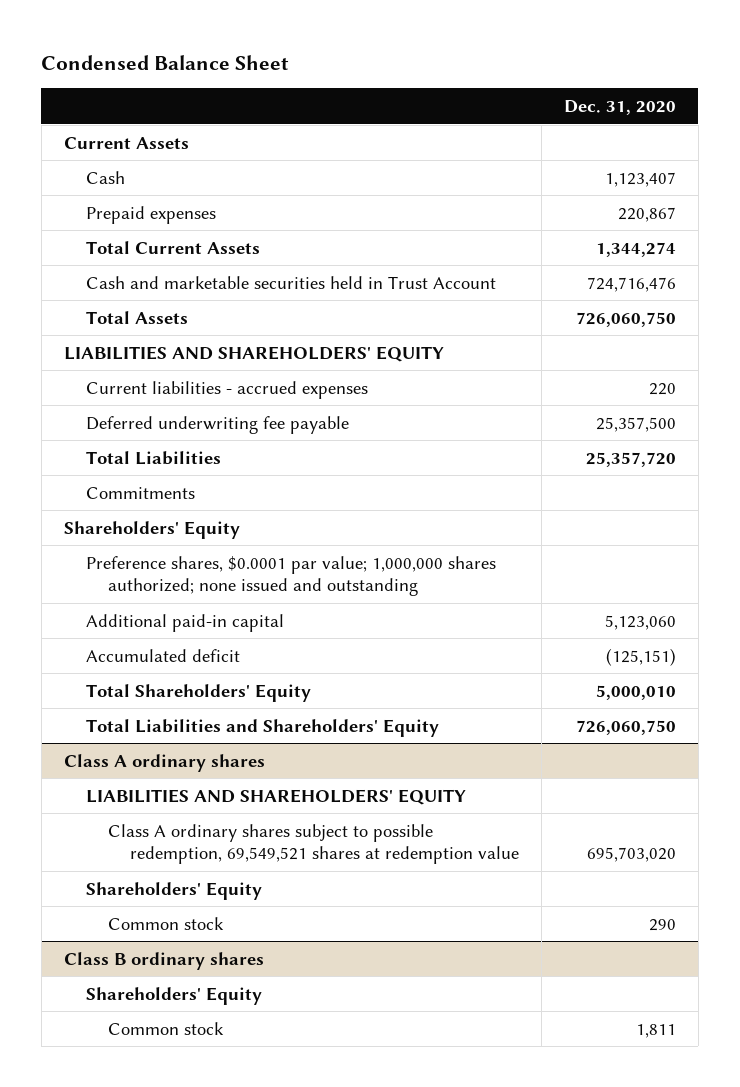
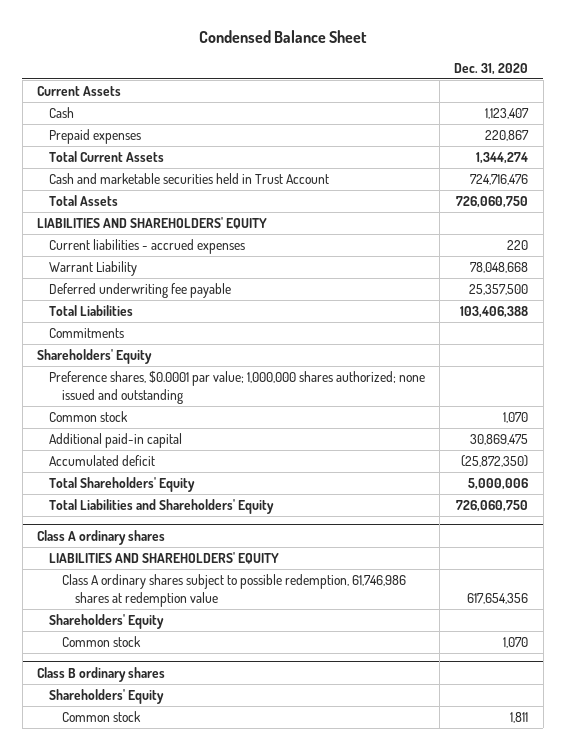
+ Warrant Liability | 78,048,668
- Total Liabilities | 25,357,720
+ Total Liabilities | 103,406,388
- Additional paid-in capital | 5,123,060
- Accumulated deficit | (125,151)
- Total Shareholders' Equity | 5,000,010
+ Common stock | 1,070
+ Additional paid-in capital | 30,869,475
+ Accumulated deficit | (25,872,350)
+ Total Shareholders' Equity | 5,000,006
@ Class A ordinary shares
- Class A ordinary shares subject to possible redemption, 69,549,521 shares at redemption value | 695,703,020
+ Class A ordinary shares subject to possible redemption, 61,746,986 shares at redemption value | 617,654,356
- Common stock | 290
+ Common stock | 1,070

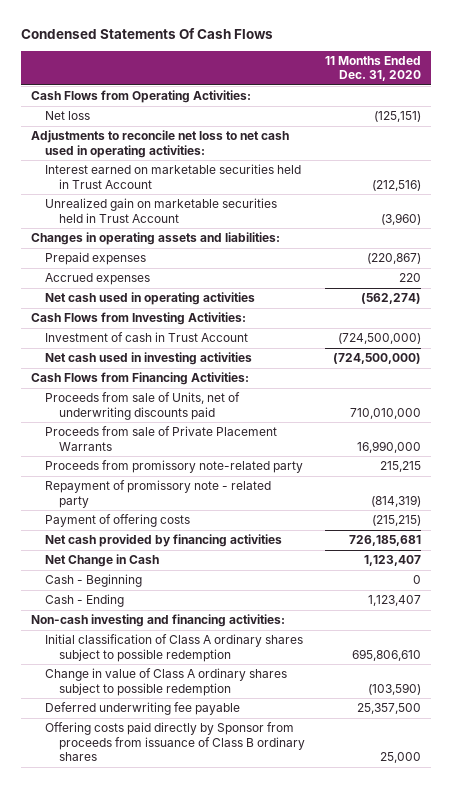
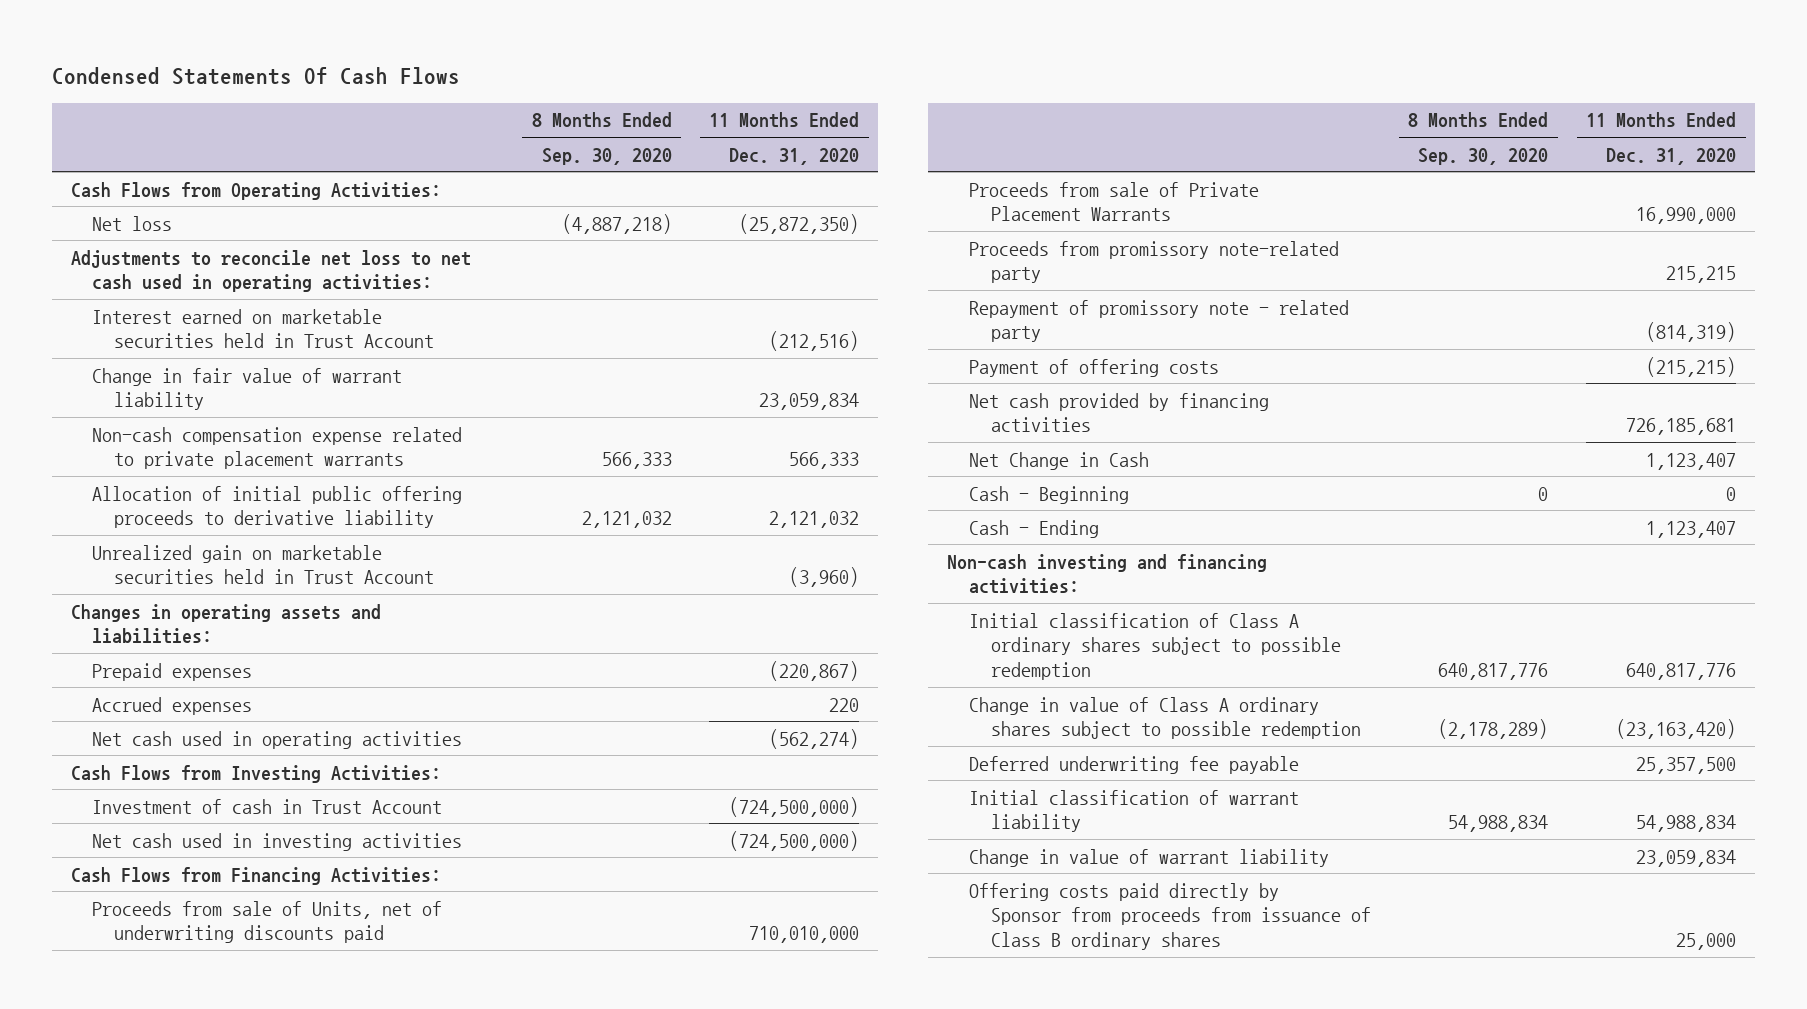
- | 11 Months Ended Dec. 31, 2020
+ | 8 Months Ended Sep. 30, 2020 | 11 Months Ended Dec. 31, 2020
- Net loss | (125,151)
+ Net loss | (4,887,218) | (25,872,350)
+ Change in fair value of warrant liability | | 23,059,834
+ Non-cash compensation expense related to private placement warrants | 566,333 | 566,333
+ Allocation of initial public offering proceeds to derivative liability | 2,121,032 | 2,121,032
- Initial classification of Class A ordinary shares subject to possible redemption | 695,806,610
- Change in value of Class A ordinary shares subject to possible redemption | (103,590)
+ Initial classification of Class A ordinary shares subject to possible redemption | 640,817,776 | 640,817,776
+ Change in value of Class A ordinary shares subject to possible redemption | (2,178,289) | (23,163,420)
+ Initial classification of warrant liability | 54,988,834 | 54,988,834
+ Change in value of warrant liability | | 23,059,834

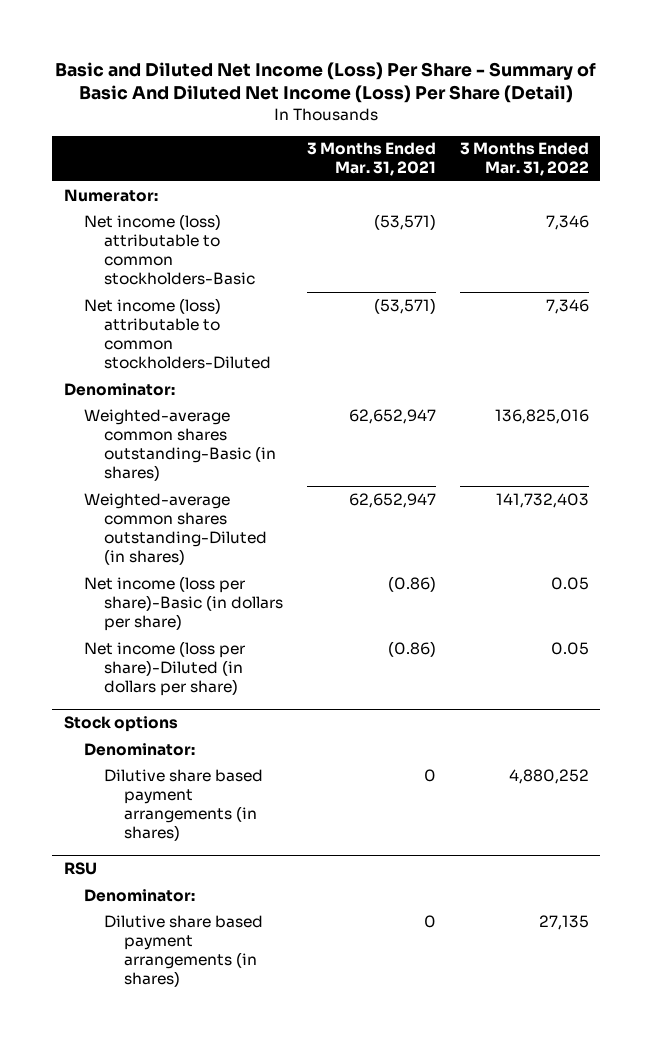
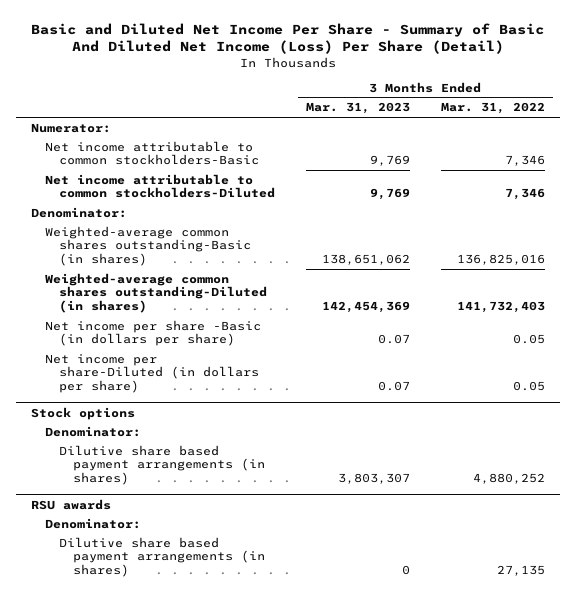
- Basic and Diluted Net Income (Loss) Per Share - Summary of Basic And Diluted Net Income (Loss) Per Share (Detail)
+ Basic and Diluted Net Income Per Share - Summary of Basic And Diluted Net Income (Loss) Per Share (Detail)
- | 3 Months Ended Mar. 31, 2021 | 3 Months Ended Mar. 31, 2022
+ | 3 Months Ended Mar. 31, 2023 | 3 Months Ended Mar. 31, 2022
- Net income (loss) attributable to common stockholders-Basic | (53,571) | 7,346
- Net income (loss) attributable to common stockholders-Diluted | (53,571) | 7,346
+ Net income attributable to common stockholders-Basic | 9,769 | 7,346
+ Net income attributable to common stockholders-Diluted | 9,769 | 7,346
- Net income (loss per share)-Basic (in dollars per share) | (0.86) | 0.05
- Net income (loss per share)-Diluted (in dollars per share) | (0.86) | 0.05
+ Net income per share -Basic (in dollars per share) | 0.07 | 0.05
+ Net income per share-Diluted (in dollars per share) | 0.07 | 0.05
- RSU
+ RSU awards

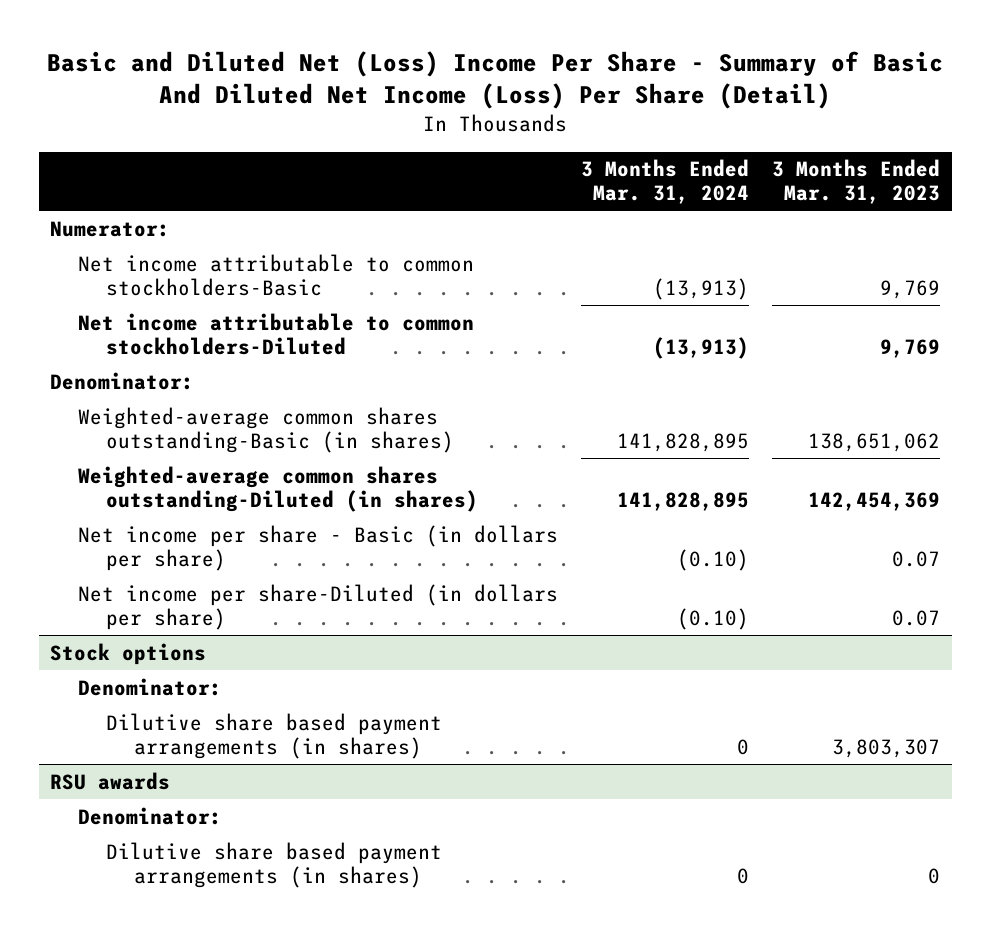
- Basic and Diluted Net Income Per Share - Summary of Basic And Diluted Net Income (Loss) Per Share (Detail)
+ Basic and Diluted Net (Loss) Income Per Share - Summary of Basic And Diluted Net Income (Loss) Per Share (Detail)
- | 3 Months Ended Mar. 31, 2023 | 3 Months Ended Mar. 31, 2022
+ | 3 Months Ended Mar. 31, 2024 | 3 Months Ended Mar. 31, 2023
- Net income per share -Basic (in dollars per share) | 0.07 | 0.05
+ Net income per share - Basic (in dollars per share) | (0.10) | 0.07

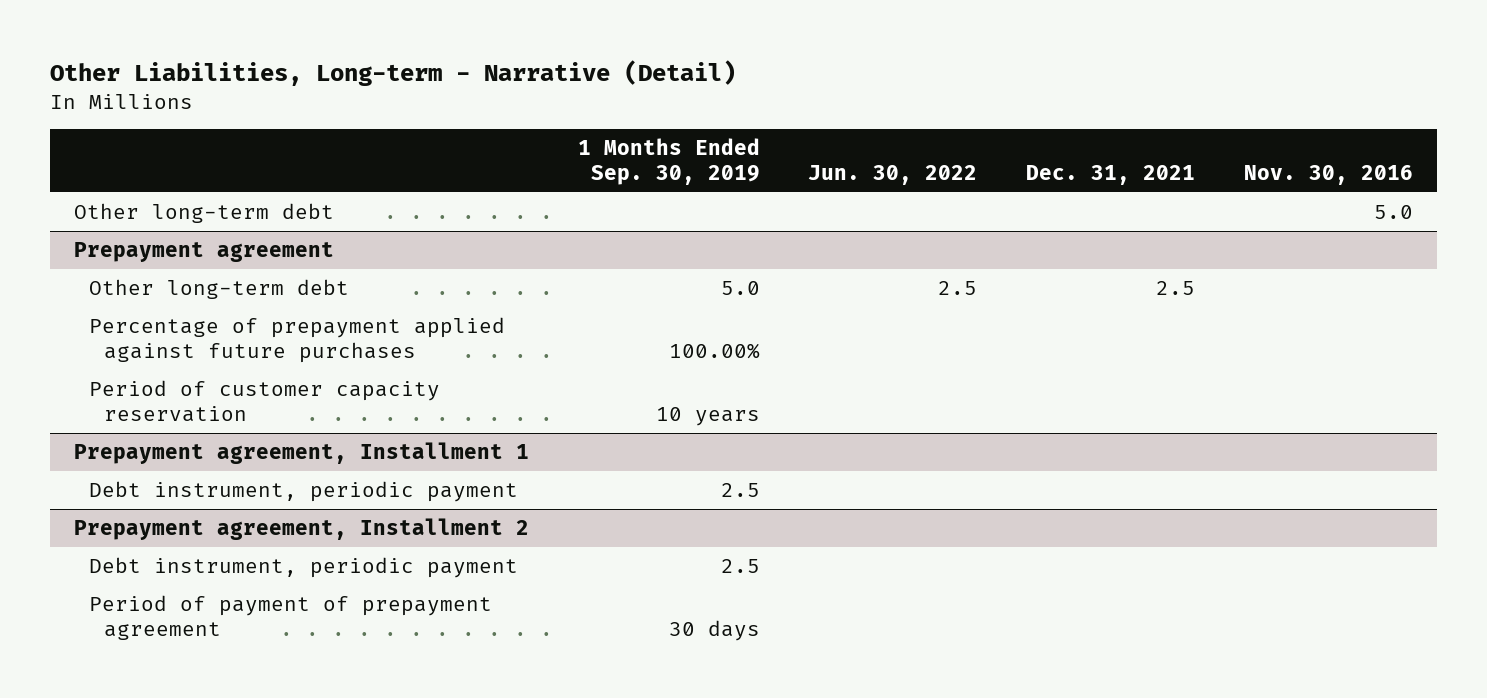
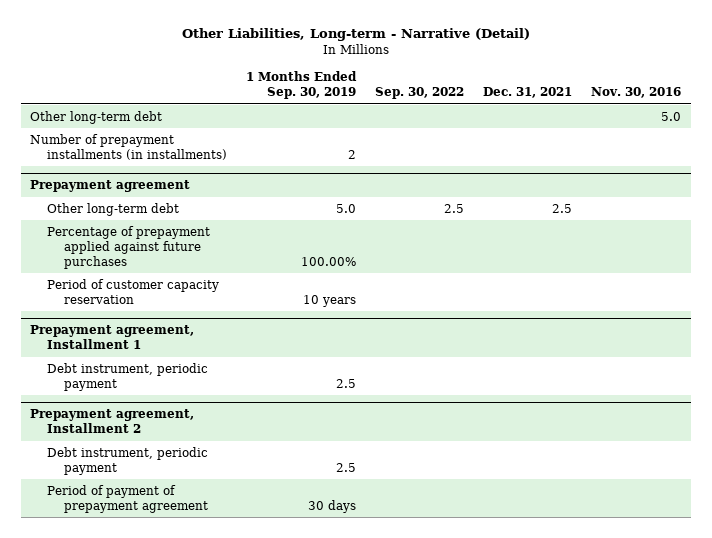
- | 1 Months Ended Sep. 30, 2019 | Jun. 30, 2022 | Dec. 31, 2021 | Nov. 30, 2016
+ | 1 Months Ended Sep. 30, 2019 | Sep. 30, 2022 | Dec. 31, 2021 | Nov. 30, 2016
+ Number of prepayment installments (in installments) | 2 | | |

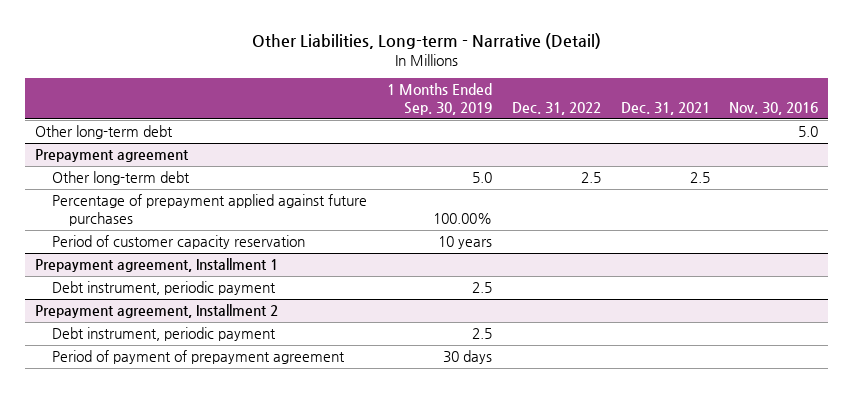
- | 1 Months Ended Sep. 30, 2019 | Sep. 30, 2022 | Dec. 31, 2021 | Nov. 30, 2016
+ | 1 Months Ended Sep. 30, 2019 | Dec. 31, 2022 | Dec. 31, 2021 | Nov. 30, 2016
- Number of prepayment installments (in installments) | 2 | | |

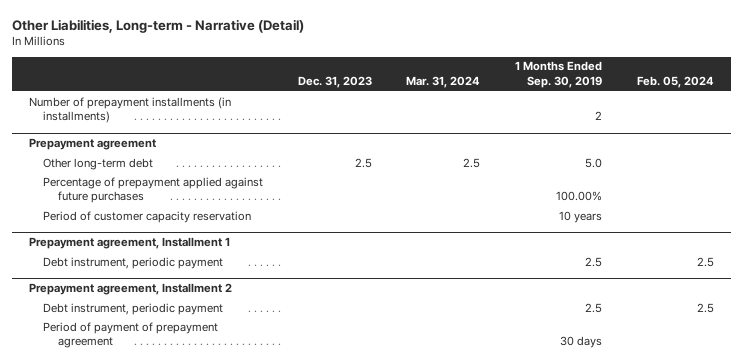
- | 1 Months Ended Sep. 30, 2019 | Dec. 31, 2022 | Dec. 31, 2021 | Nov. 30, 2016
+ | Dec. 31, 2023 | Mar. 31, 2024 | 1 Months Ended Sep. 30, 2019 | Feb. 05, 2024
- Other long-term debt | | | | 5.0
+ Number of prepayment installments (in installments) | | | 2 |

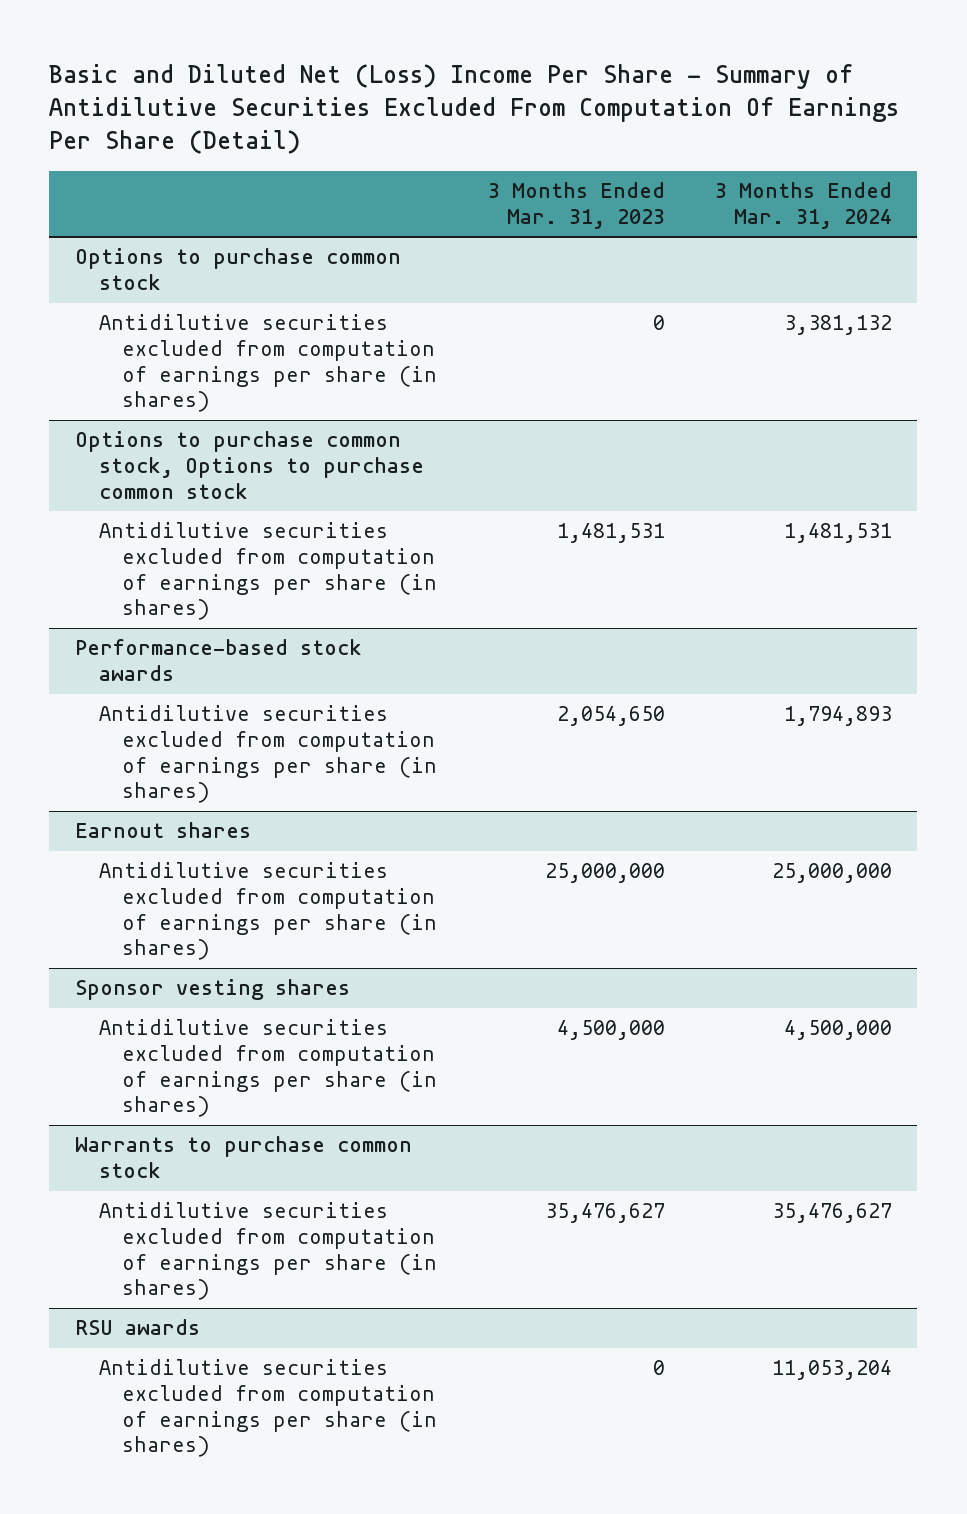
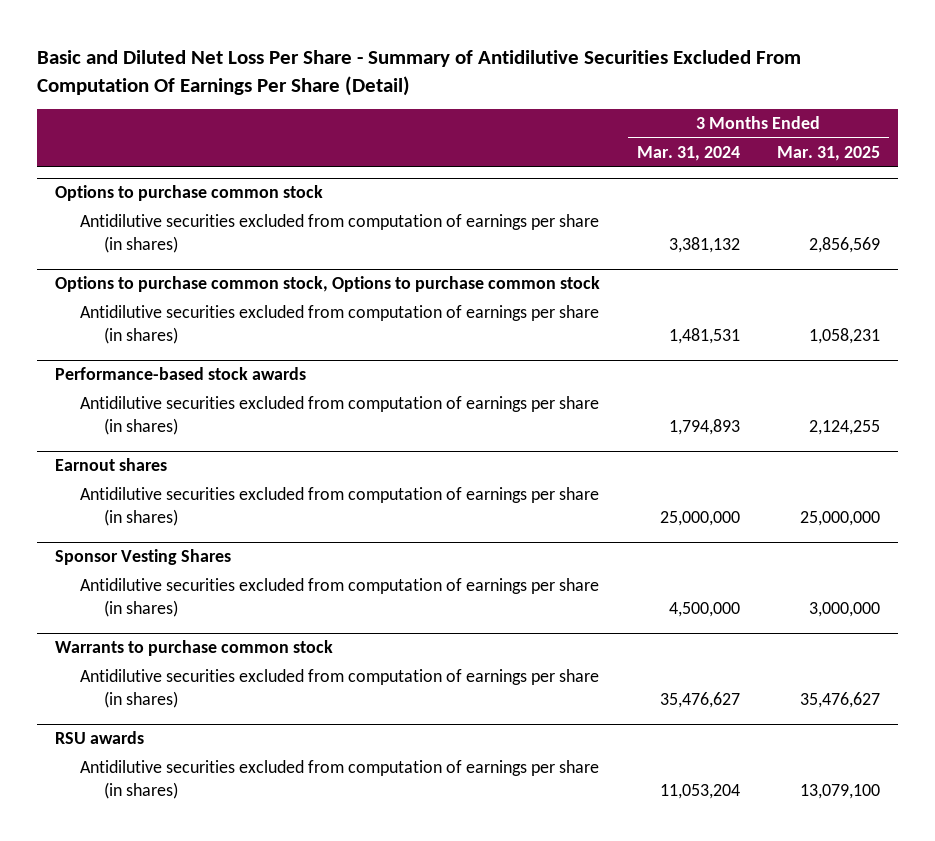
- Basic and Diluted Net (Loss) Income Per Share - Summary of Antidilutive Securities Excluded From Computation Of Earnings Per Share (Detail)
+ Basic and Diluted Net Loss Per Share - Summary of Antidilutive Securities Excluded From Computation Of Earnings Per Share (Detail)
- | 3 Months Ended Mar. 31, 2023 | 3 Months Ended Mar. 31, 2024
+ | 3 Months Ended Mar. 31, 2024 | 3 Months Ended Mar. 31, 2025
- Sponsor vesting shares
+ Sponsor Vesting Shares

